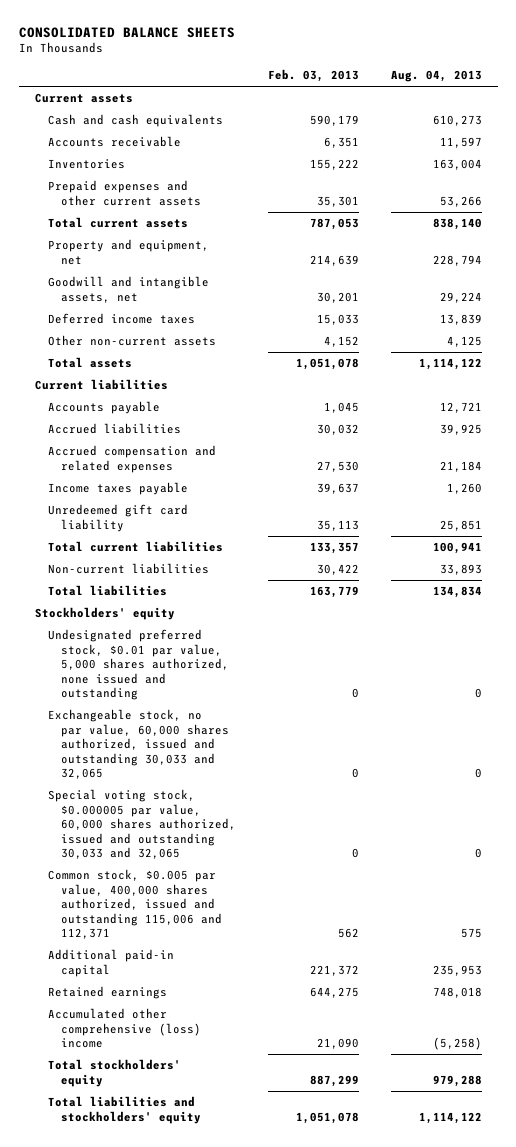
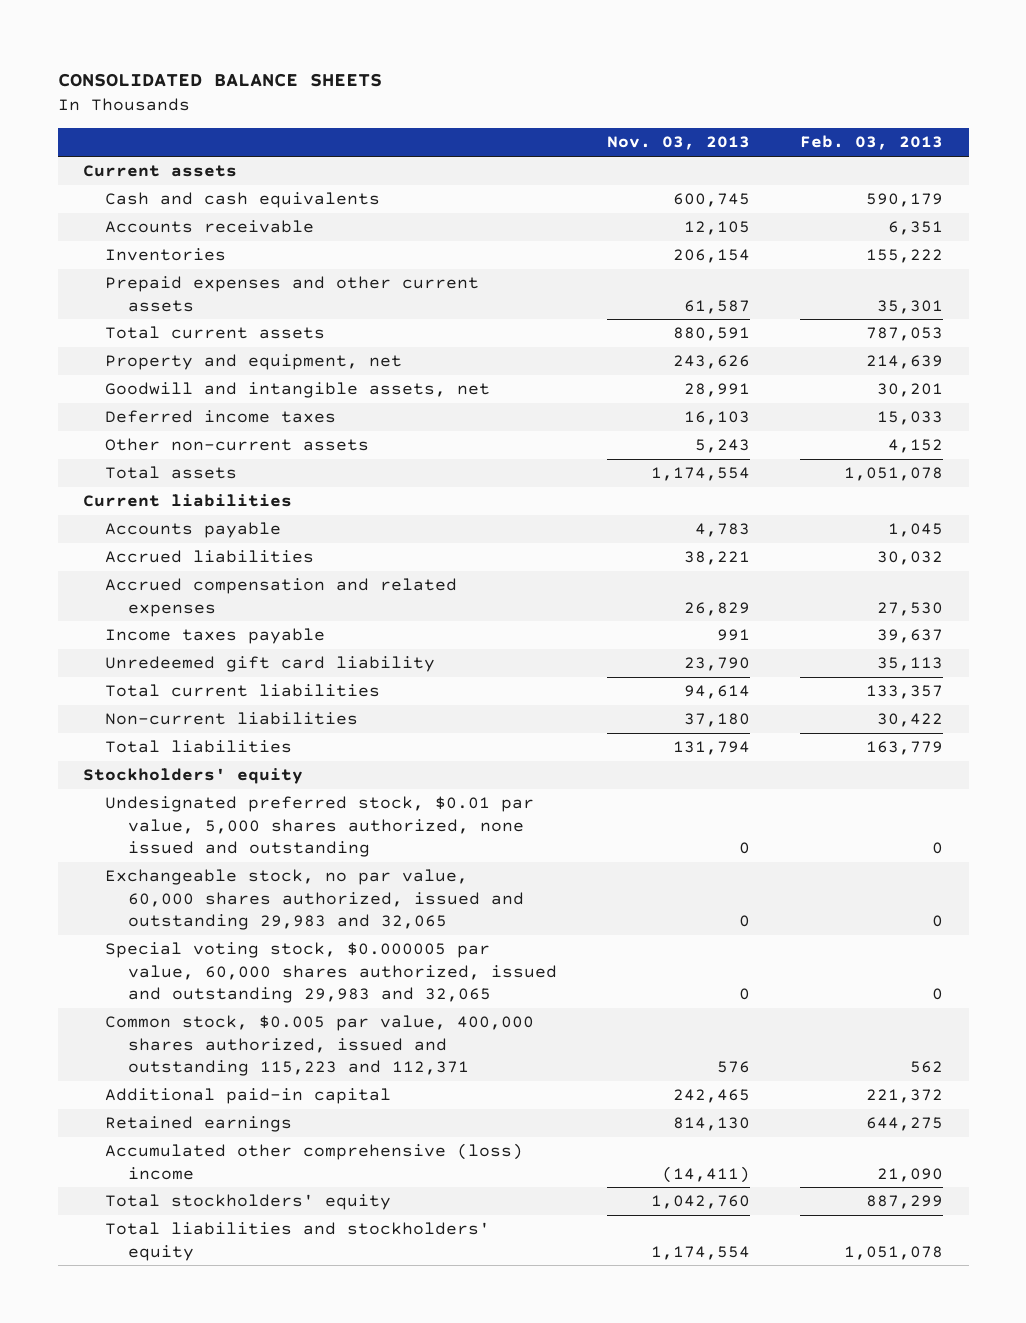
- | Feb. 03, 2013 | Aug. 04, 2013
+ | Nov. 03, 2013 | Feb. 03, 2013
- Exchangeable stock, no par value, 60,000 shares authorized, issued and outstanding 30,033 and 32,065 | 0 | 0
- Special voting stock, $0.000005 par value, 60,000 shares authorized, issued and outstanding 30,033 and 32,065 | 0 | 0
- Common stock, $0.005 par value, 400,000 shares authorized, issued and outstanding 115,006 and 112,371 | 562 | 575
+ Exchangeable stock, no par value, 60,000 shares authorized, issued and outstanding 29,983 and 32,065 | 0 | 0
+ Special voting stock, $0.000005 par value, 60,000 shares authorized, issued and outstanding 29,983 and 32,065 | 0 | 0
+ Common stock, $0.005 par value, 400,000 shares authorized, issued and outstanding 115,223 and 112,371 | 576 | 562

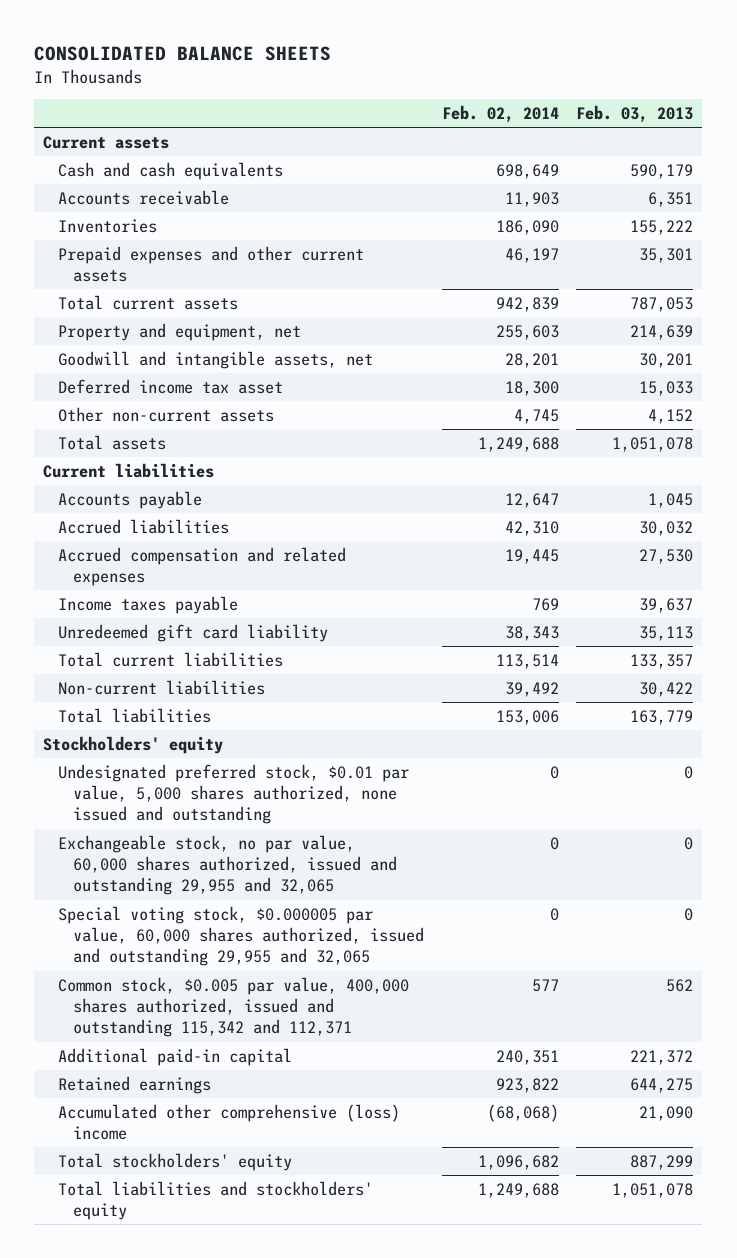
- | Nov. 03, 2013 | Feb. 03, 2013
+ | Feb. 02, 2014 | Feb. 03, 2013
- Deferred income taxes | 16,103 | 15,033
+ Deferred income tax asset | 18,300 | 15,033
- Exchangeable stock, no par value, 60,000 shares authorized, issued and outstanding 29,983 and 32,065 | 0 | 0
- Special voting stock, $0.000005 par value, 60,000 shares authorized, issued and outstanding 29,983 and 32,065 | 0 | 0
- Common stock, $0.005 par value, 400,000 shares authorized, issued and outstanding 115,223 and 112,371 | 576 | 562
+ Exchangeable stock, no par value, 60,000 shares authorized, issued and outstanding 29,955 and 32,065 | 0 | 0
+ Special voting stock, $0.000005 par value, 60,000 shares authorized, issued and outstanding 29,955 and 32,065 | 0 | 0
+ Common stock, $0.005 par value, 400,000 shares authorized, issued and outstanding 115,342 and 112,371 | 577 | 562

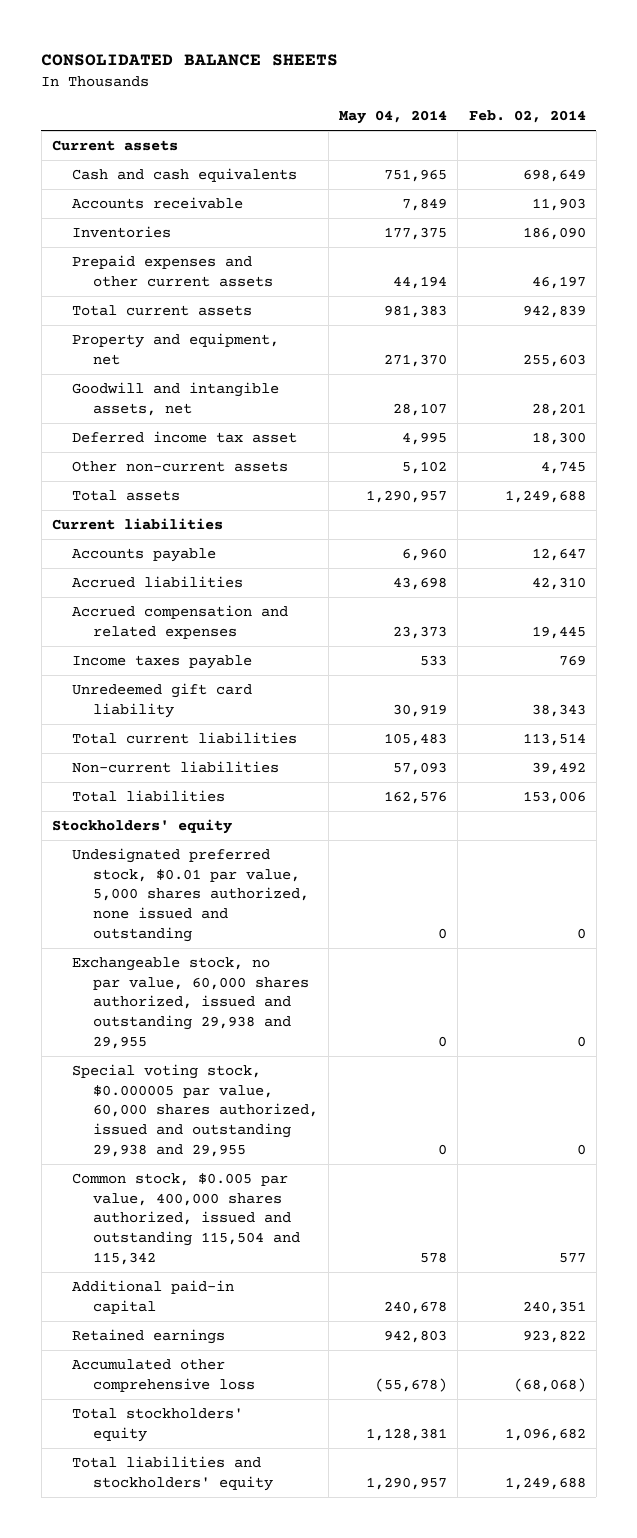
- | Feb. 02, 2014 | Feb. 03, 2013
+ | May 04, 2014 | Feb. 02, 2014
- Exchangeable stock, no par value, 60,000 shares authorized, issued and outstanding 29,955 and 32,065 | 0 | 0
- Special voting stock, $0.000005 par value, 60,000 shares authorized, issued and outstanding 29,955 and 32,065 | 0 | 0
- Common stock, $0.005 par value, 400,000 shares authorized, issued and outstanding 115,342 and 112,371 | 577 | 562
+ Exchangeable stock, no par value, 60,000 shares authorized, issued and outstanding 29,938 and 29,955 | 0 | 0
+ Special voting stock, $0.000005 par value, 60,000 shares authorized, issued and outstanding 29,938 and 29,955 | 0 | 0
+ Common stock, $0.005 par value, 400,000 shares authorized, issued and outstanding 115,504 and 115,342 | 578 | 577
- Accumulated other comprehensive (loss) income | (68,068) | 21,090
+ Accumulated other comprehensive loss | (55,678) | (68,068)

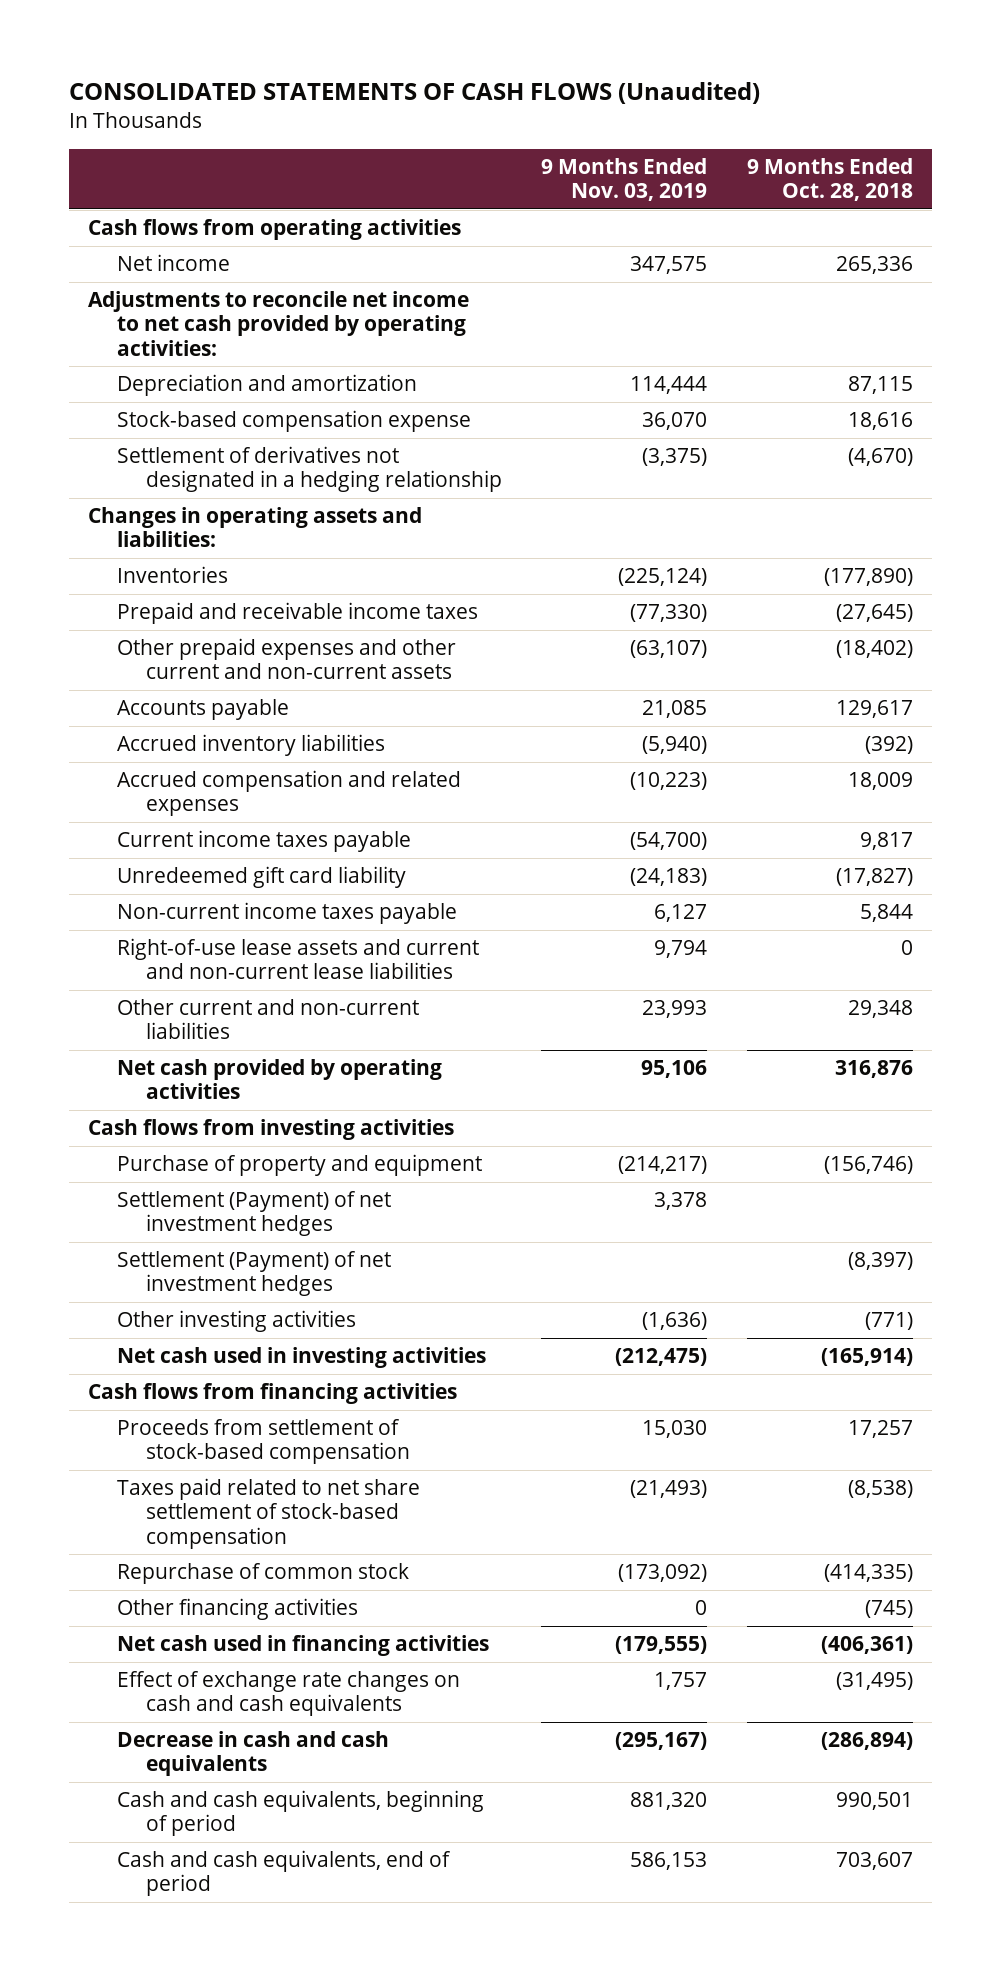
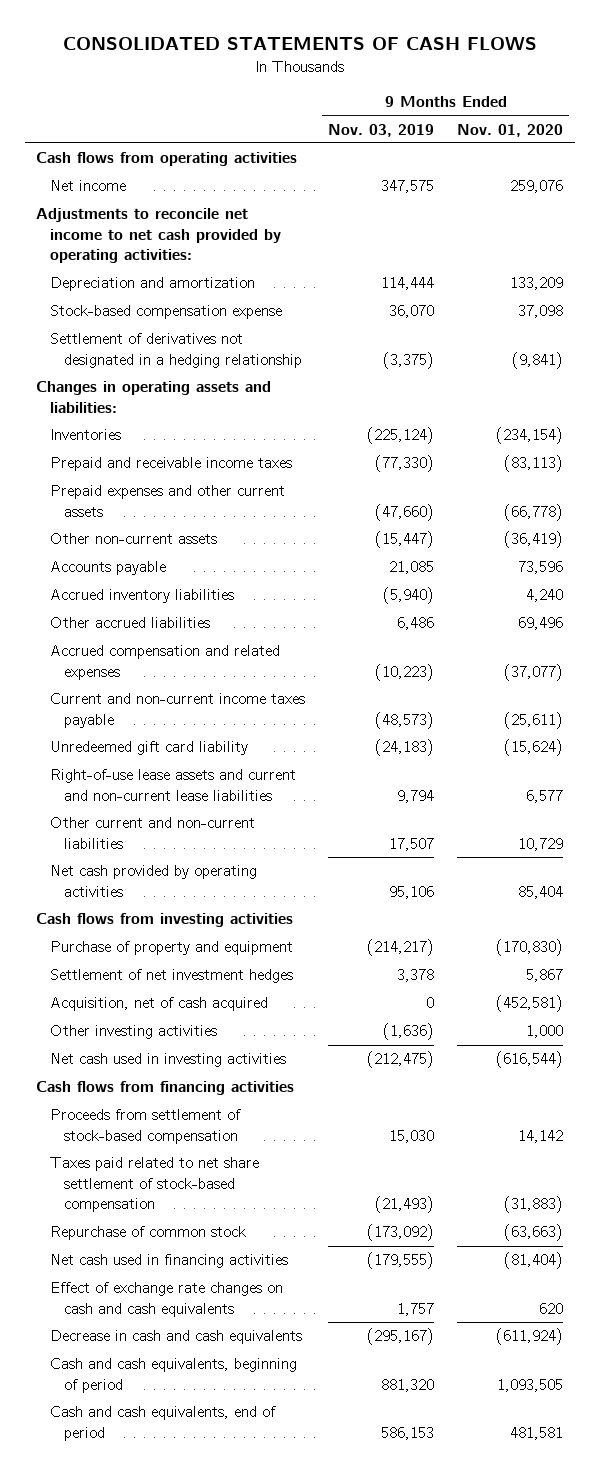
- CONSOLIDATED STATEMENTS OF CASH FLOWS (Unaudited)
+ CONSOLIDATED STATEMENTS OF CASH FLOWS
- | 9 Months Ended Nov. 03, 2019 | 9 Months Ended Oct. 28, 2018
+ | 9 Months Ended Nov. 03, 2019 | 9 Months Ended Nov. 01, 2020
- Other prepaid expenses and other current and non-current assets | (63,107) | (18,402)
+ Prepaid expenses and other current assets | (47,660) | (66,778)
+ Other non-current assets | (15,447) | (36,419)
+ Other accrued liabilities | 6,486 | 69,496
- Current income taxes payable | (54,700) | 9,817
+ Current and non-current income taxes payable | (48,573) | (25,611)
- Non-current income taxes payable | 6,127 | 5,844
- Other current and non-current liabilities | 23,993 | 29,348
+ Other current and non-current liabilities | 17,507 | 10,729
- Settlement (Payment) of net investment hedges | 3,378 |
- Settlement (Payment) of net investment hedges | | (8,397)
+ Settlement of net investment hedges | 3,378 | 5,867
+ Acquisition, net of cash acquired | 0 | (452,581)
- Other financing activities | 0 | (745)

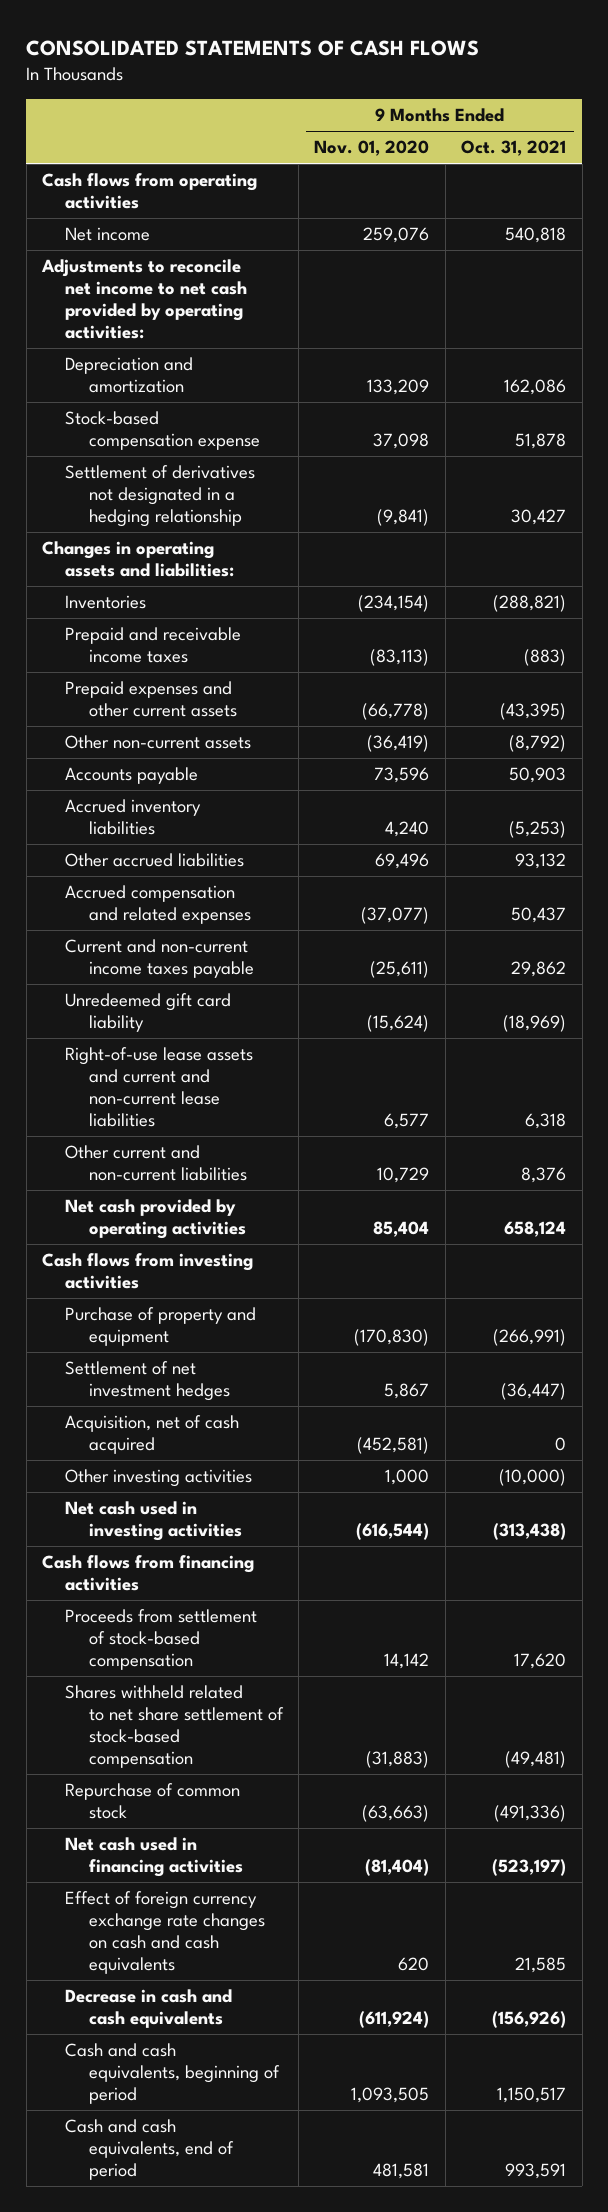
- | 9 Months Ended Nov. 03, 2019 | 9 Months Ended Nov. 01, 2020
+ | 9 Months Ended Nov. 01, 2020 | 9 Months Ended Oct. 31, 2021
- Taxes paid related to net share settlement of stock-based compensation | (21,493) | (31,883)
+ Shares withheld related to net share settlement of stock-based compensation | (31,883) | (49,481)
- Effect of exchange rate changes on cash and cash equivalents | 1,757 | 620
+ Effect of foreign currency exchange rate changes on cash and cash equivalents | 620 | 21,585

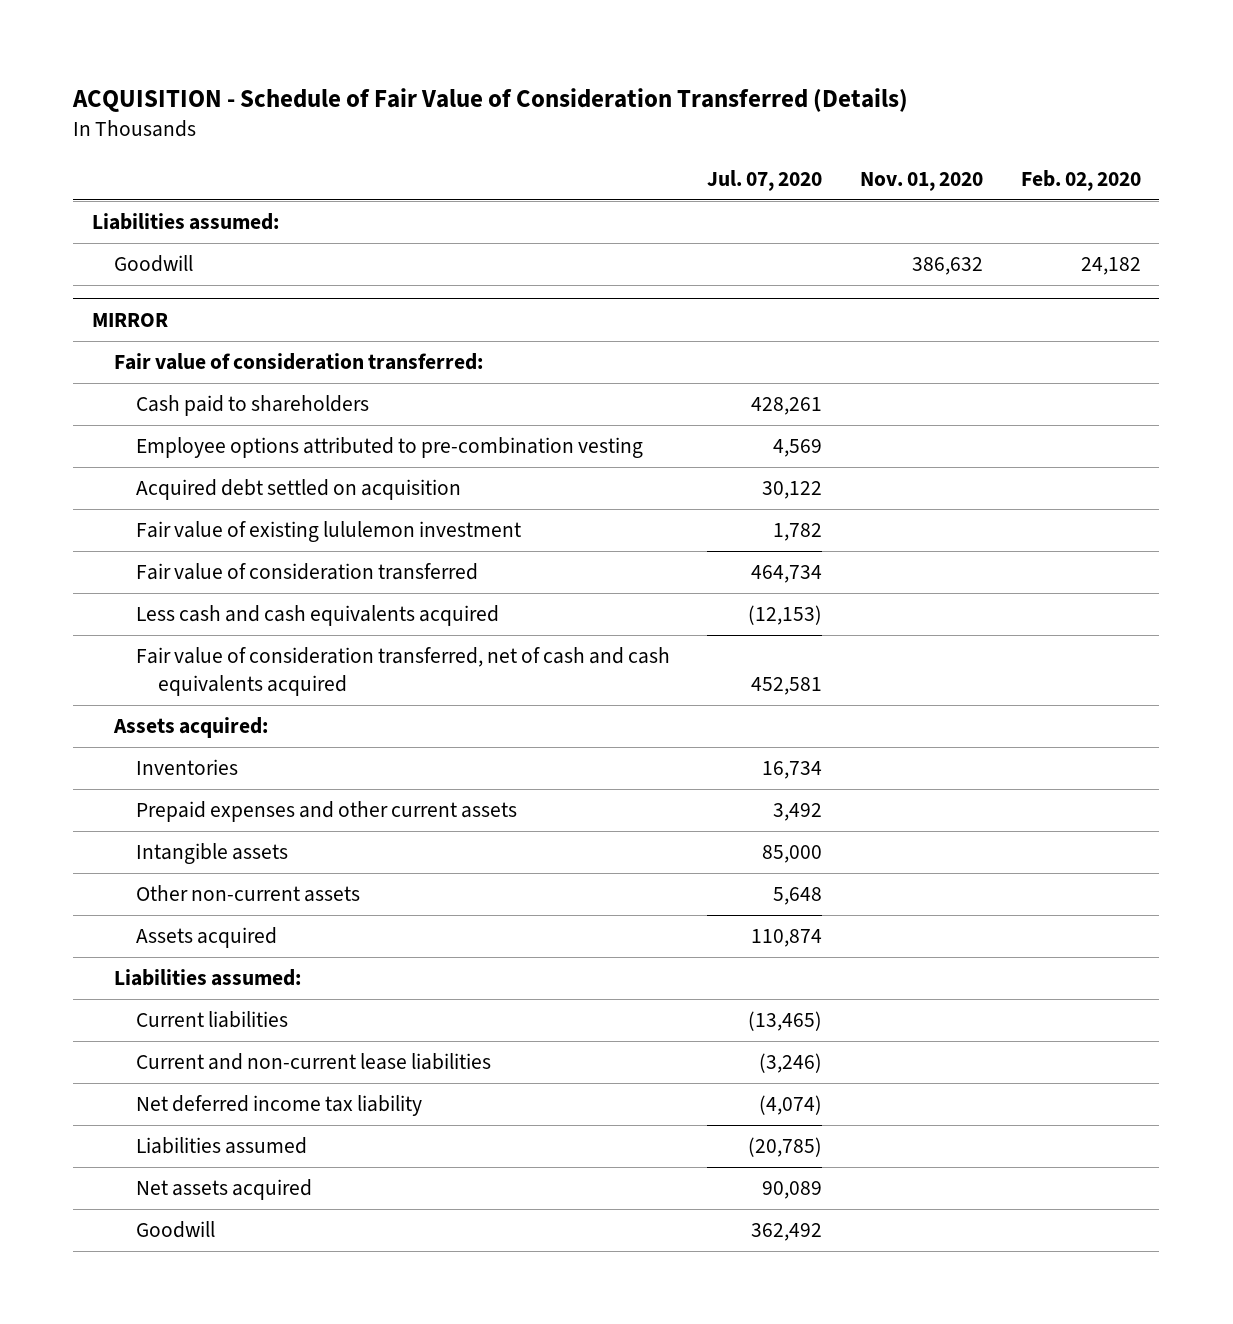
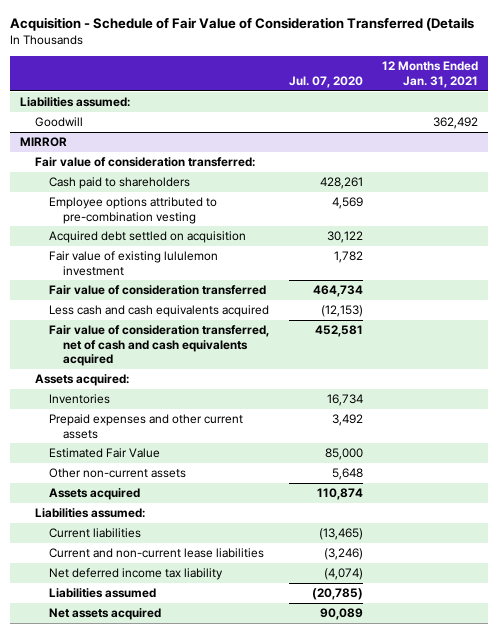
- ACQUISITION - Schedule of Fair Value of Consideration Transferred (Details)
+ Acquisition - Schedule of Fair Value of Consideration Transferred (Details
- | Jul. 07, 2020 | Nov. 01, 2020 | Feb. 02, 2020
+ | Jul. 07, 2020 | 12 Months Ended Jan. 31, 2021
@ MIRROR
- Intangible assets | 85,000 | |
+ Estimated Fair Value | 85,000 |
- Goodwill | 362,492 | |

